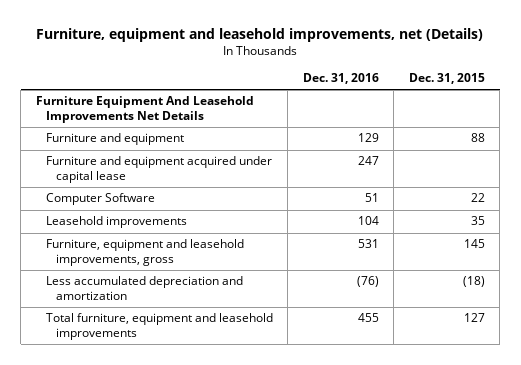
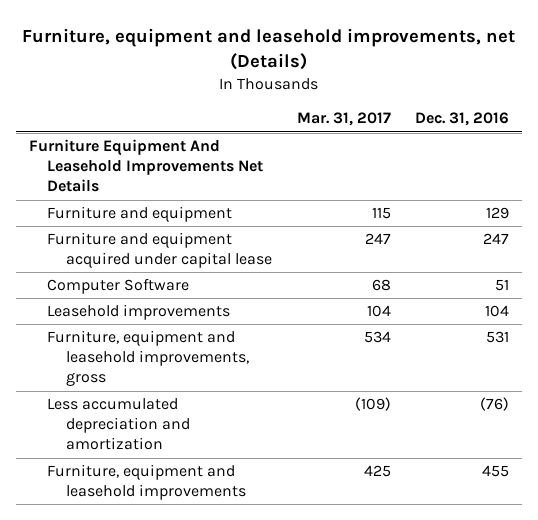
- | Dec. 31, 2016 | Dec. 31, 2015
+ | Mar. 31, 2017 | Dec. 31, 2016
- Total furniture, equipment and leasehold improvements | 455 | 127
+ Furniture, equipment and leasehold improvements | 425 | 455

